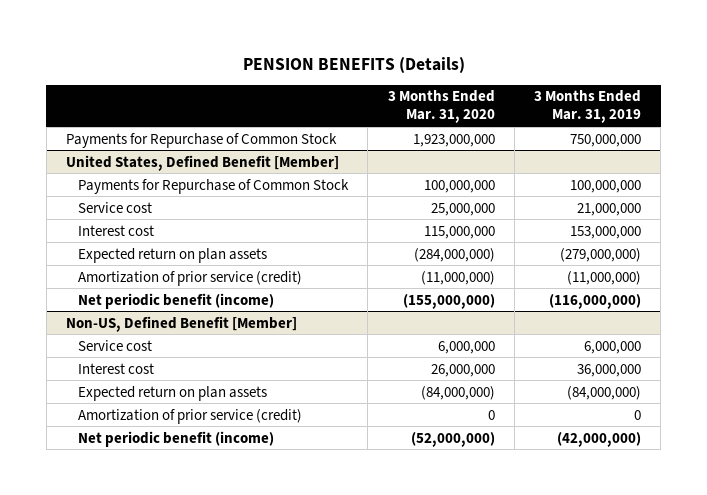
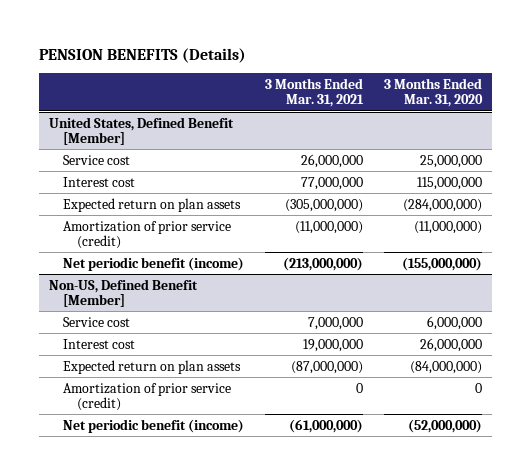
- | 3 Months Ended Mar. 31, 2020 | 3 Months Ended Mar. 31, 2019
+ | 3 Months Ended Mar. 31, 2021 | 3 Months Ended Mar. 31, 2020
- Payments for Repurchase of Common Stock | 1,923,000,000 | 750,000,000
@ United States, Defined Benefit [Member]
- Payments for Repurchase of Common Stock | 100,000,000 | 100,000,000

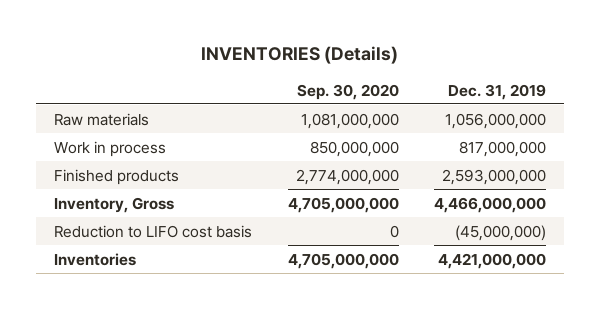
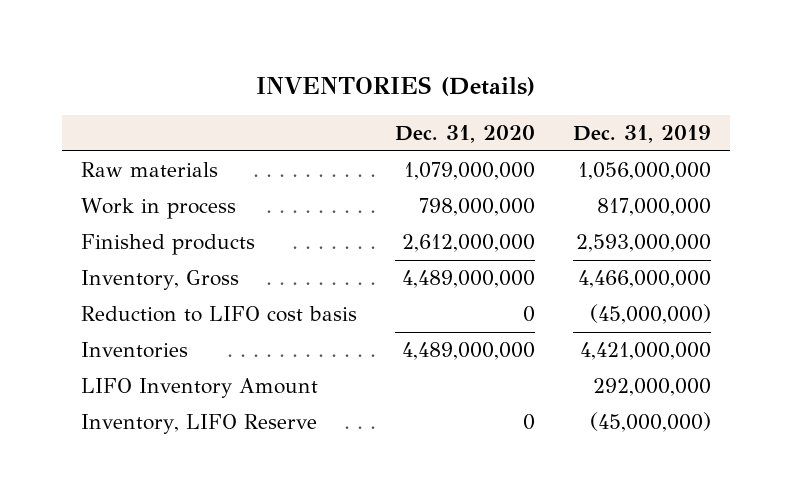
- | Sep. 30, 2020 | Dec. 31, 2019
+ | Dec. 31, 2020 | Dec. 31, 2019
+ LIFO Inventory Amount | | 292,000,000
+ Inventory, LIFO Reserve | 0 | (45,000,000)

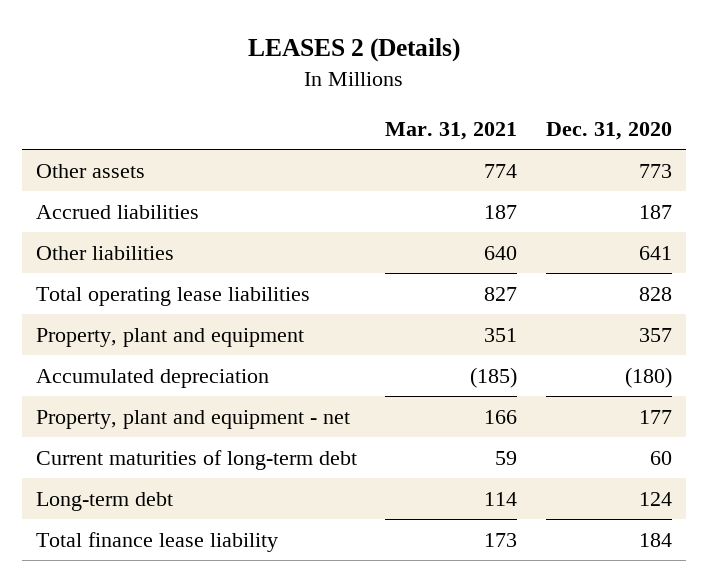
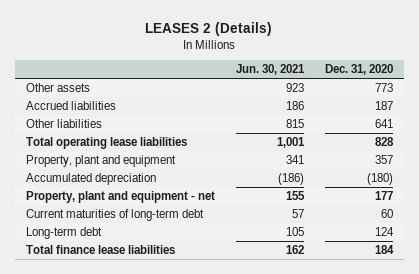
- | Mar. 31, 2021 | Dec. 31, 2020
+ | Jun. 30, 2021 | Dec. 31, 2020
- Total finance lease liability | 173 | 184
+ Total finance lease liabilities | 162 | 184

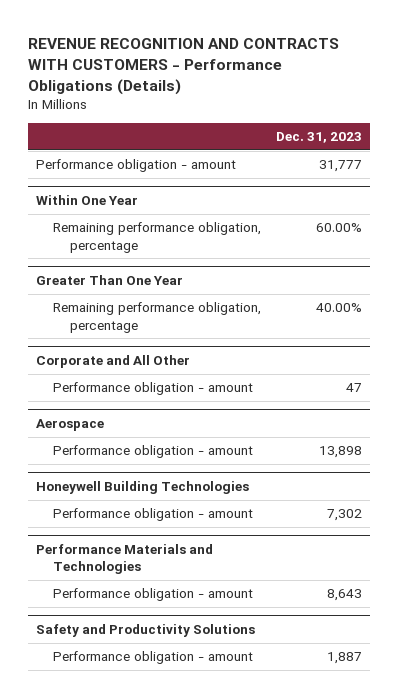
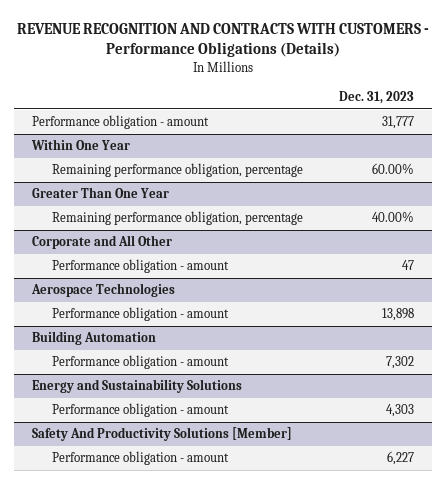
- Aerospace
+ Aerospace Technologies
- Honeywell Building Technologies
+ Building Automation
- Performance Materials and Technologies
- Performance obligation - amount | 8,643
- Safety and Productivity Solutions
- Performance obligation - amount | 1,887
+ Energy and Sustainability Solutions
+ Performance obligation - amount | 4,303
+ Safety And Productivity Solutions [Member]
+ Performance obligation - amount | 6,227

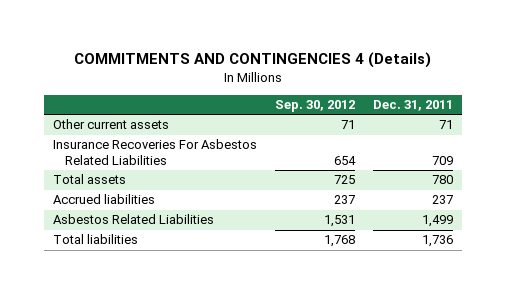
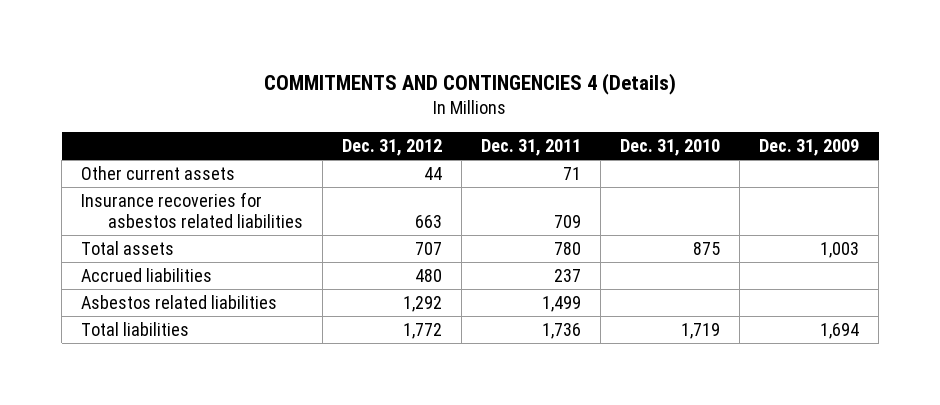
- | Sep. 30, 2012 | Dec. 31, 2011
+ | Dec. 31, 2012 | Dec. 31, 2011 | Dec. 31, 2010 | Dec. 31, 2009
- Insurance Recoveries For Asbestos Related Liabilities | 654 | 709
+ Insurance recoveries for asbestos related liabilities | 663 | 709 | |
- Asbestos Related Liabilities | 1,531 | 1,499
+ Asbestos related liabilities | 1,292 | 1,499 | |

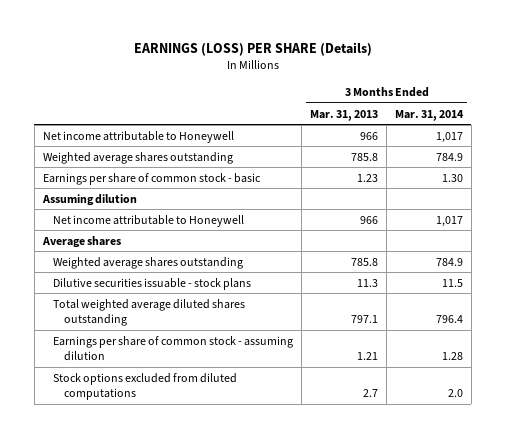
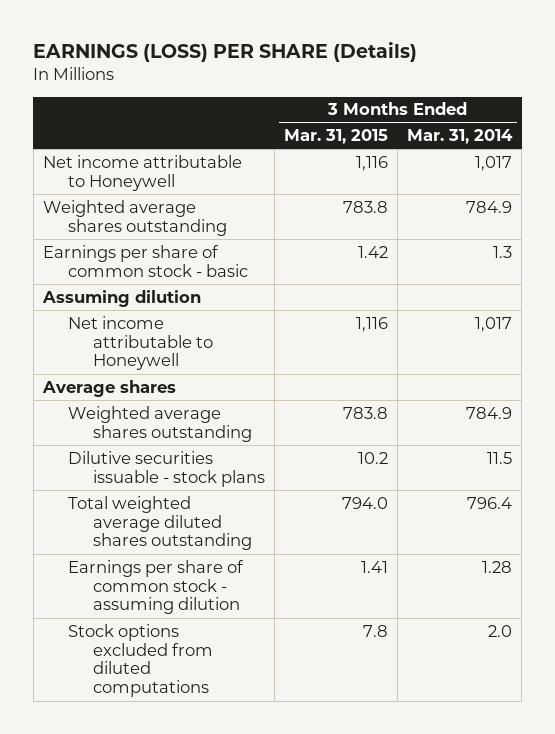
- | 3 Months Ended Mar. 31, 2013 | 3 Months Ended Mar. 31, 2014
+ | 3 Months Ended Mar. 31, 2015 | 3 Months Ended Mar. 31, 2014
- Earnings per share of common stock - basic | 1.23 | 1.30
+ Earnings per share of common stock - basic | 1.42 | 1.3

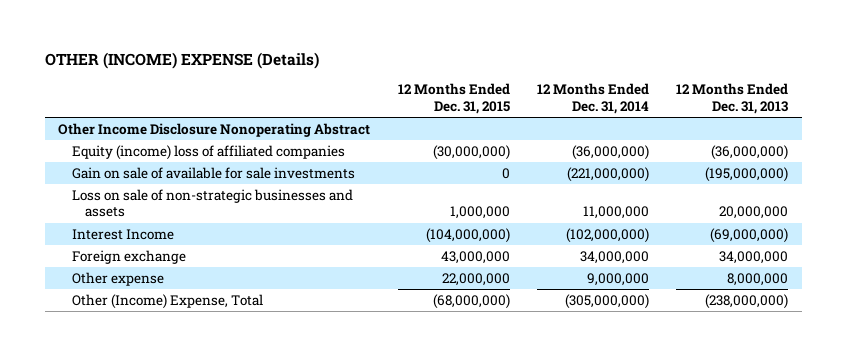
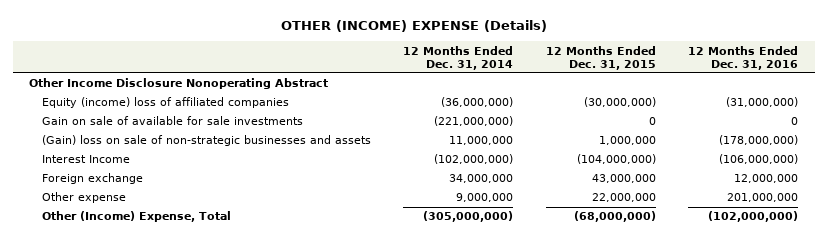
- | 12 Months Ended Dec. 31, 2015 | 12 Months Ended Dec. 31, 2014 | 12 Months Ended Dec. 31, 2013
+ | 12 Months Ended Dec. 31, 2014 | 12 Months Ended Dec. 31, 2015 | 12 Months Ended Dec. 31, 2016
- Loss on sale of non-strategic businesses and assets | 1,000,000 | 11,000,000 | 20,000,000
+ (Gain) loss on sale of non-strategic businesses and assets | 11,000,000 | 1,000,000 | (178,000,000)

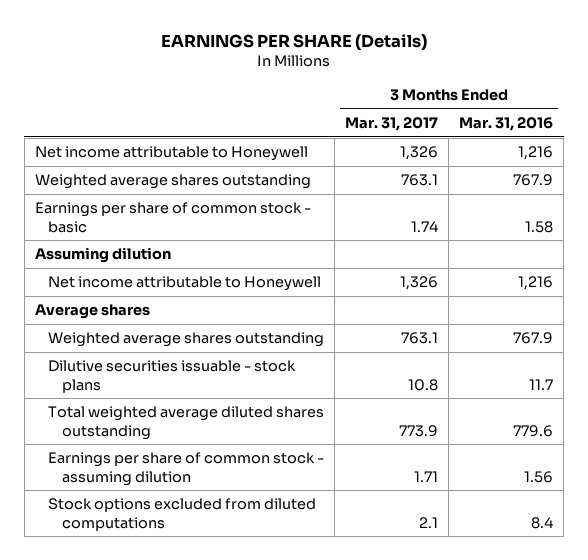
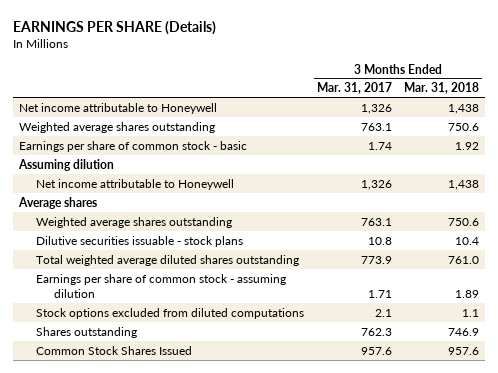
- | 3 Months Ended Mar. 31, 2017 | 3 Months Ended Mar. 31, 2016
+ | 3 Months Ended Mar. 31, 2017 | 3 Months Ended Mar. 31, 2018
+ Shares outstanding | 762.3 | 746.9
+ Common Stock Shares Issued | 957.6 | 957.6

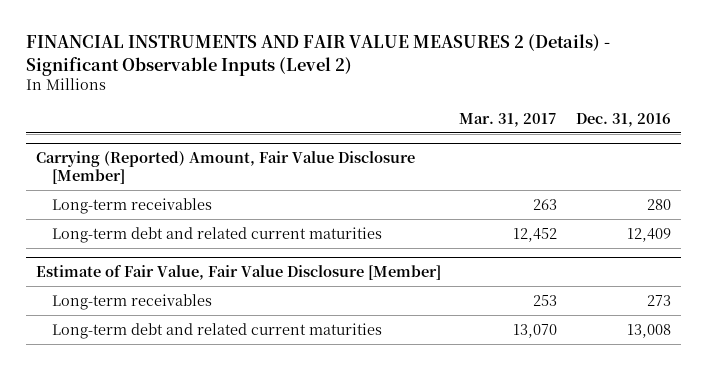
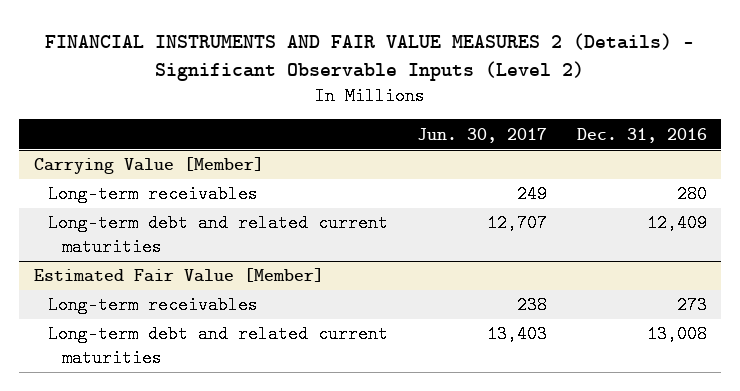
- | Mar. 31, 2017 | Dec. 31, 2016
+ | Jun. 30, 2017 | Dec. 31, 2016
- Carrying (Reported) Amount, Fair Value Disclosure [Member]
+ Carrying Value [Member]
- Estimate of Fair Value, Fair Value Disclosure [Member]
+ Estimated Fair Value [Member]

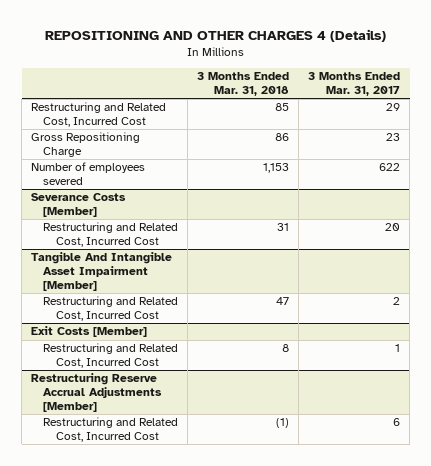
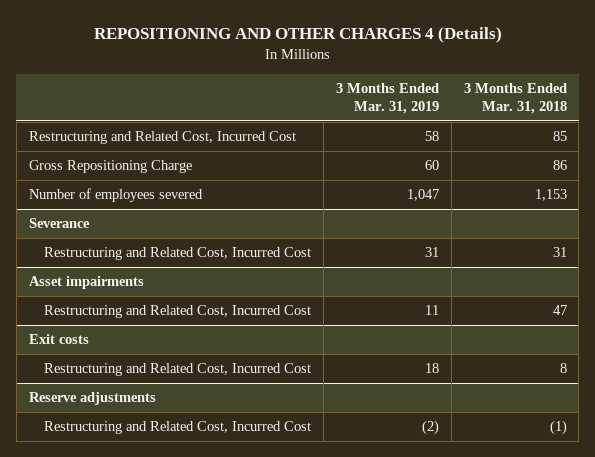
- | 3 Months Ended Mar. 31, 2018 | 3 Months Ended Mar. 31, 2017
+ | 3 Months Ended Mar. 31, 2019 | 3 Months Ended Mar. 31, 2018
- Severance Costs [Member]
+ Severance
- Tangible And Intangible Asset Impairment [Member]
+ Asset impairments
- Exit Costs [Member]
+ Exit costs
- Restructuring Reserve Accrual Adjustments [Member]
+ Reserve adjustments

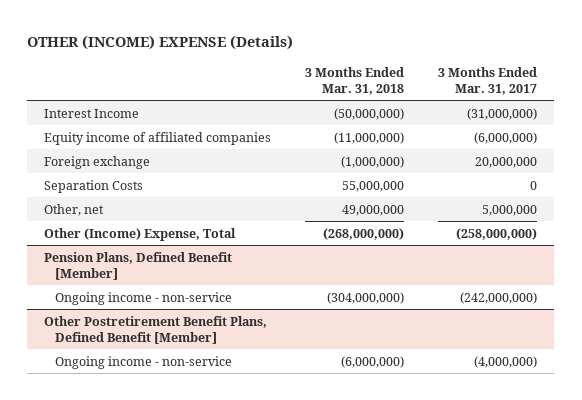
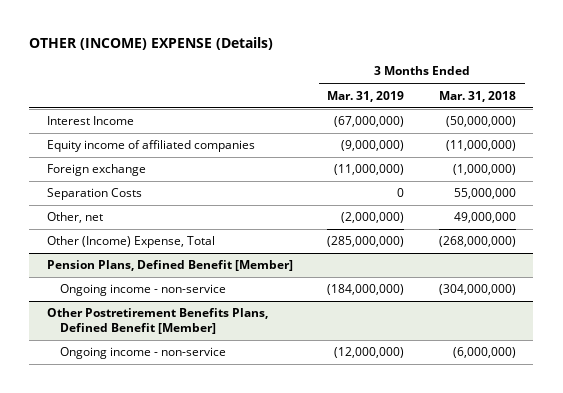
- | 3 Months Ended Mar. 31, 2018 | 3 Months Ended Mar. 31, 2017
+ | 3 Months Ended Mar. 31, 2019 | 3 Months Ended Mar. 31, 2018
- Other Postretirement Benefit Plans, Defined Benefit [Member]
+ Other Postretirement Benefits Plans, Defined Benefit [Member]

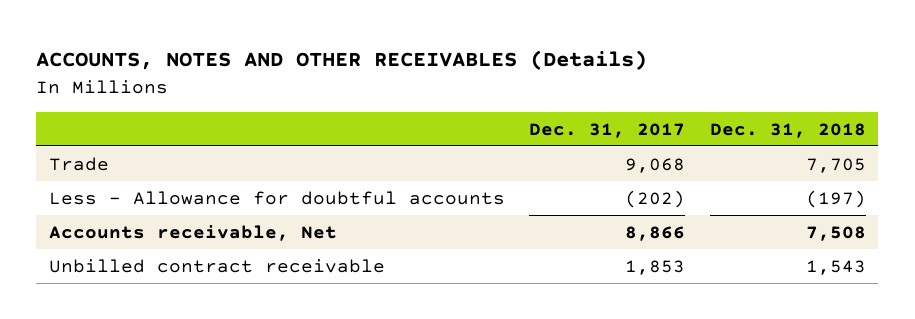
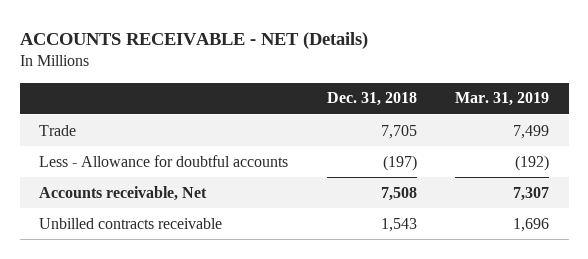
- ACCOUNTS, NOTES AND OTHER RECEIVABLES (Details)
+ ACCOUNTS RECEIVABLE - NET (Details)
- | Dec. 31, 2017 | Dec. 31, 2018
+ | Dec. 31, 2018 | Mar. 31, 2019
- Unbilled contract receivable | 1,853 | 1,543
+ Unbilled contracts receivable | 1,543 | 1,696

